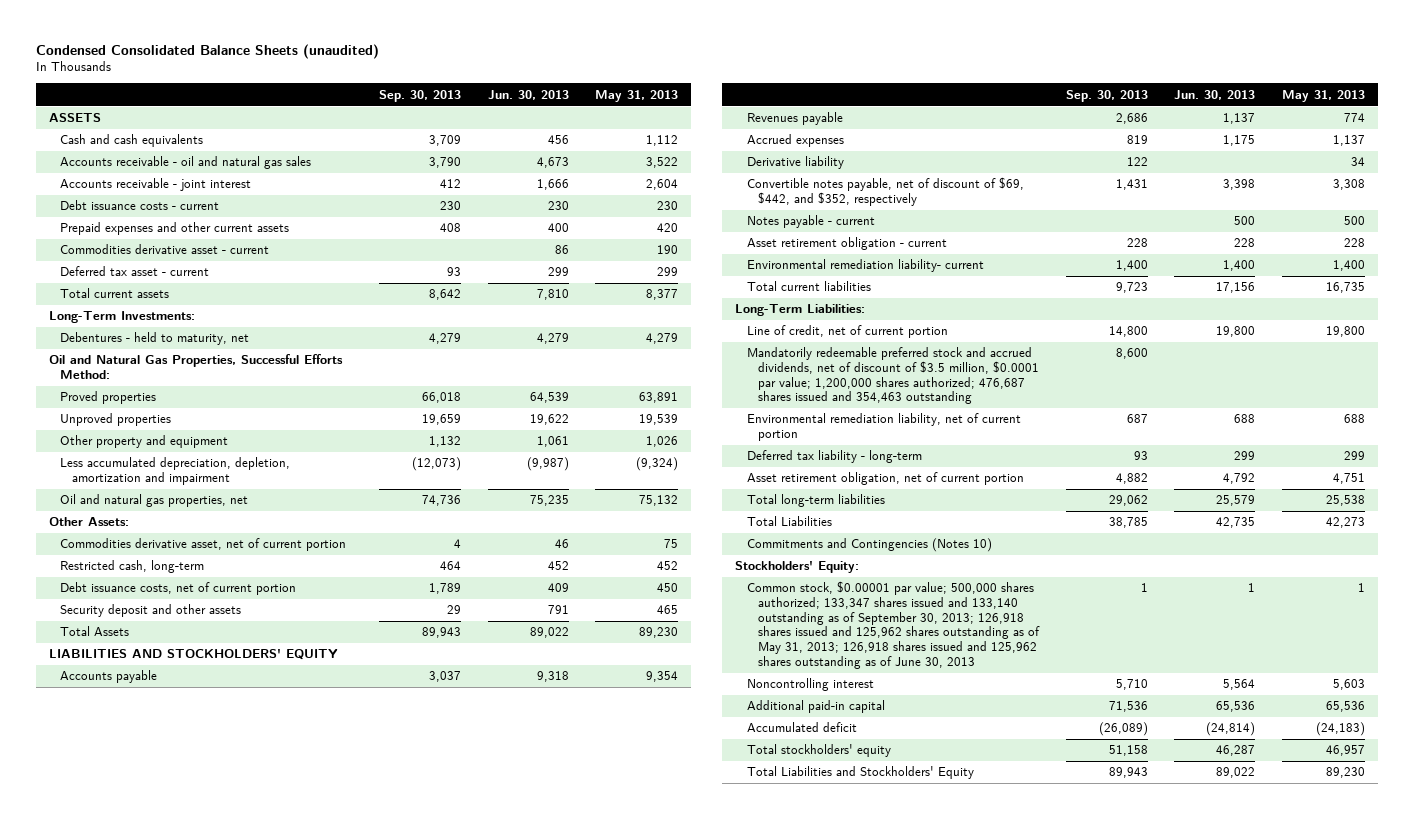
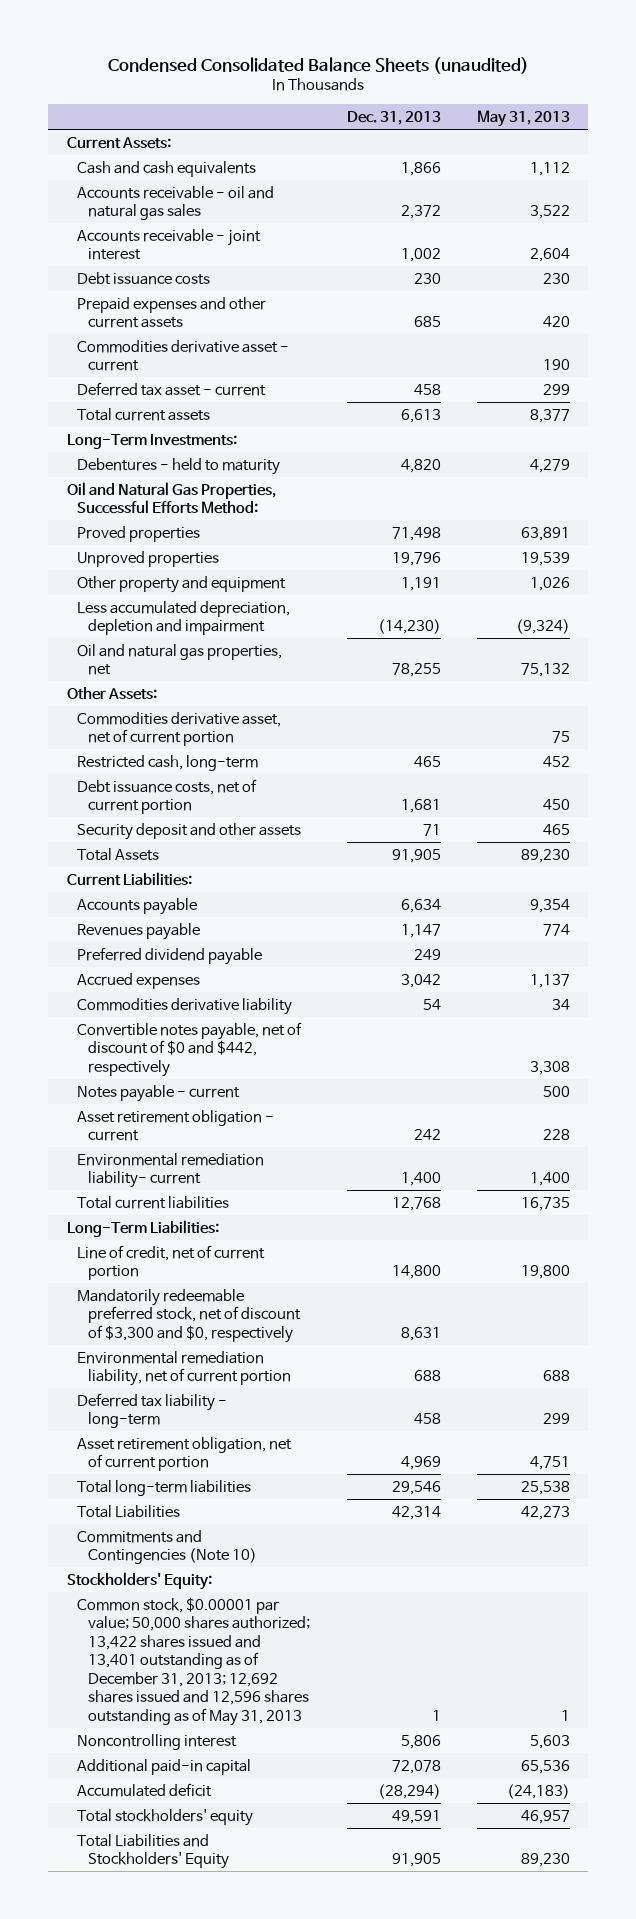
- | Sep. 30, 2013 | Jun. 30, 2013 | May 31, 2013
+ | Dec. 31, 2013 | May 31, 2013
- ASSETS
+ Current Assets:
- Debt issuance costs - current | 230 | 230 | 230
+ Debt issuance costs | 230 | 230
- Debentures - held to maturity, net | 4,279 | 4,279 | 4,279
+ Debentures - held to maturity | 4,820 | 4,279
- Less accumulated depreciation, depletion, amortization and impairment | (12,073) | (9,987) | (9,324)
+ Less accumulated depreciation, depletion and impairment | (14,230) | (9,324)
- LIABILITIES AND STOCKHOLDERS' EQUITY
+ Current Liabilities:
+ Preferred dividend payable | 249 |
- Derivative liability | 122 | | 34
- Convertible notes payable, net of discount of $69, $442, and $352, respectively | 1,431 | 3,398 | 3,308
+ Commodities derivative liability | 54 | 34
+ Convertible notes payable, net of discount of $0 and $442, respectively | | 3,308
- Mandatorily redeemable preferred stock and accrued dividends, net of discount of $3.5 million, $0.0001 par value; 1,200,000 shares authorized; 476,687 shares issued and 354,463 outstanding | 8,600 | |
+ Mandatorily redeemable preferred stock, net of discount of $3,300 and $0, respectively | 8,631 |
- Commitments and Contingencies (Notes 10)
+ Commitments and Contingencies (Note 10)
- Common stock, $0.00001 par value; 500,000 shares authorized; 133,347 shares issued and 133,140 outstanding as of September 30, 2013; 126,918 shares issued and 125,962 shares outstanding as of May 31, 2013; 126,918 shares issued and 125,962 shares outstanding as of June 30, 2013 | 1 | 1 | 1
+ Common stock, $0.00001 par value; 50,000 shares authorized; 13,422 shares issued and 13,401 outstanding as of December 31, 2013; 12,692 shares issued and 12,596 shares outstanding as of May 31, 2013 | 1 | 1

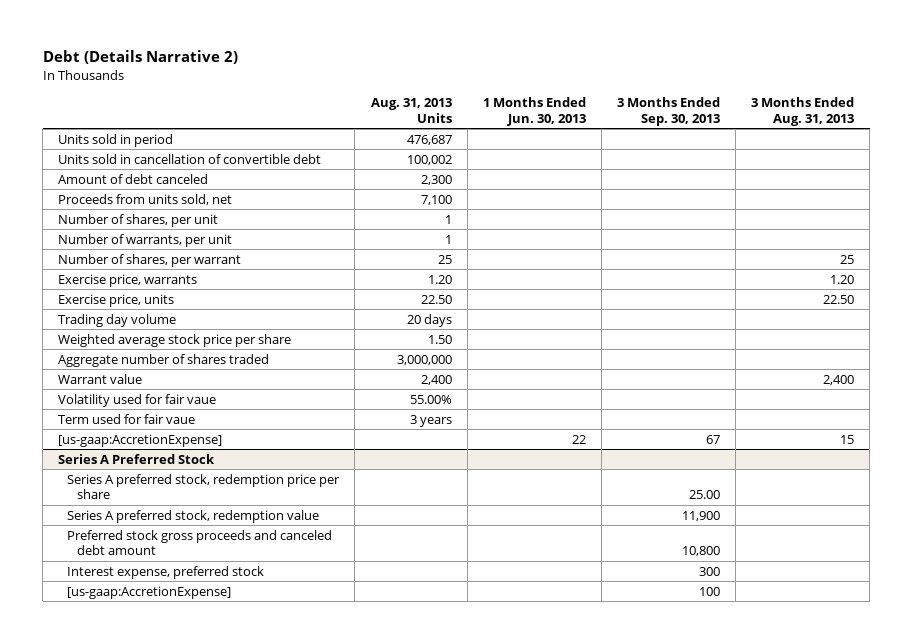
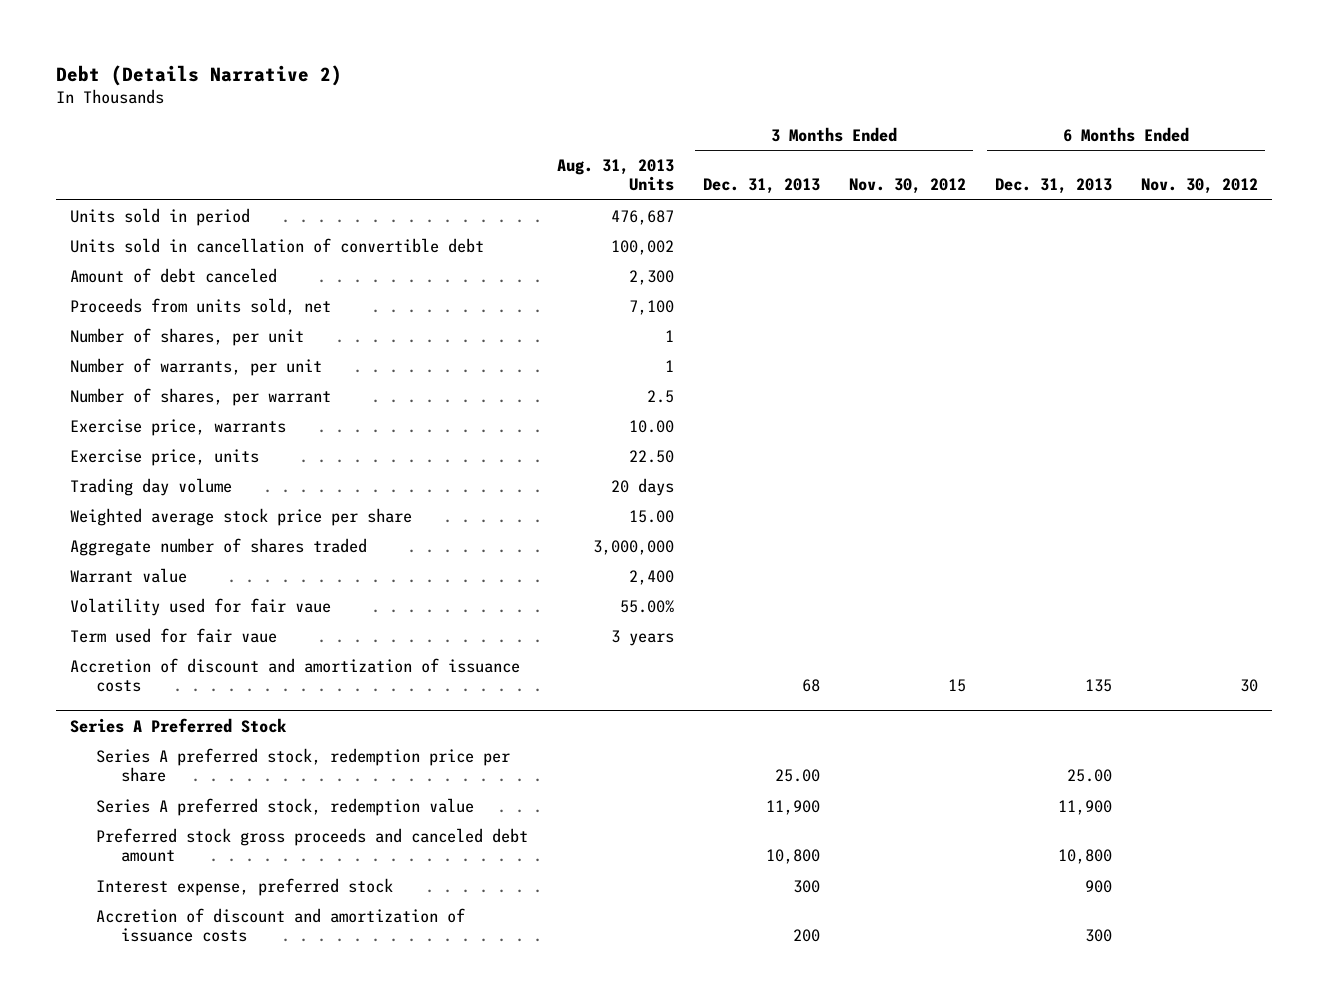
- | Aug. 31, 2013 Units | 1 Months Ended Jun. 30, 2013 | 3 Months Ended Sep. 30, 2013 | 3 Months Ended Aug. 31, 2013
+ | Aug. 31, 2013 Units | 3 Months Ended Dec. 31, 2013 | 3 Months Ended Nov. 30, 2012 | 6 Months Ended Dec. 31, 2013 | 6 Months Ended Nov. 30, 2012
- Number of shares, per warrant | 25 | | | 25
- Exercise price, warrants | 1.20 | | | 1.20
+ Number of shares, per warrant | 2.5 | | | |
+ Exercise price, warrants | 10.00 | | | |
- Weighted average stock price per share | 1.50 | | |
+ Weighted average stock price per share | 15.00 | | | |
- [us-gaap:AccretionExpense] | | 22 | 67 | 15
+ Accretion of discount and amortization of issuance costs | | 68 | 15 | 135 | 30
@ Series A Preferred Stock
- [us-gaap:AccretionExpense] | | | 100 |
+ Accretion of discount and amortization of issuance costs | | 200 | | 300 |

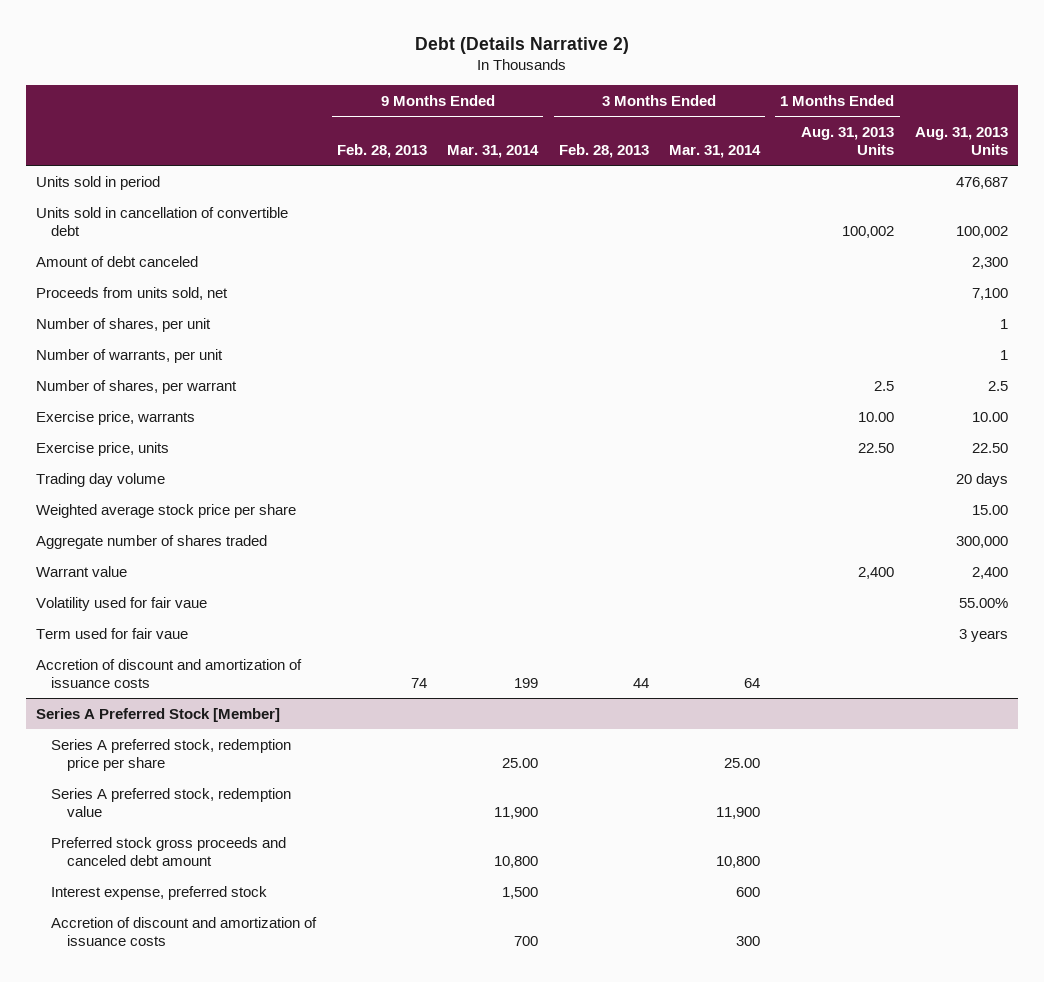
- | Aug. 31, 2013 Units | 3 Months Ended Dec. 31, 2013 | 3 Months Ended Nov. 30, 2012 | 6 Months Ended Dec. 31, 2013 | 6 Months Ended Nov. 30, 2012
+ | 9 Months Ended Feb. 28, 2013 | 9 Months Ended Mar. 31, 2014 | 3 Months Ended Feb. 28, 2013 | 3 Months Ended Mar. 31, 2014 | 1 Months Ended Aug. 31, 2013 Units | Aug. 31, 2013 Units
- Aggregate number of shares traded | 3,000,000 | | | |
+ Aggregate number of shares traded | | | | | | 300,000
- Series A Preferred Stock
+ Series A Preferred Stock [Member]

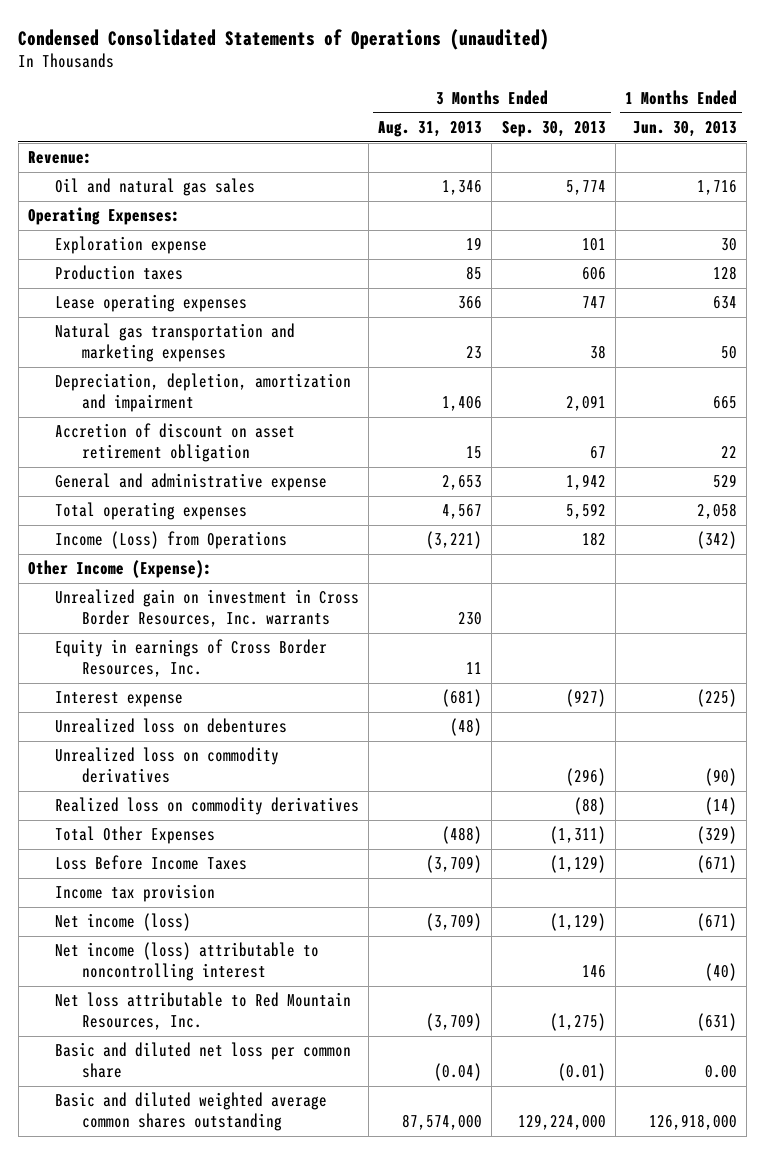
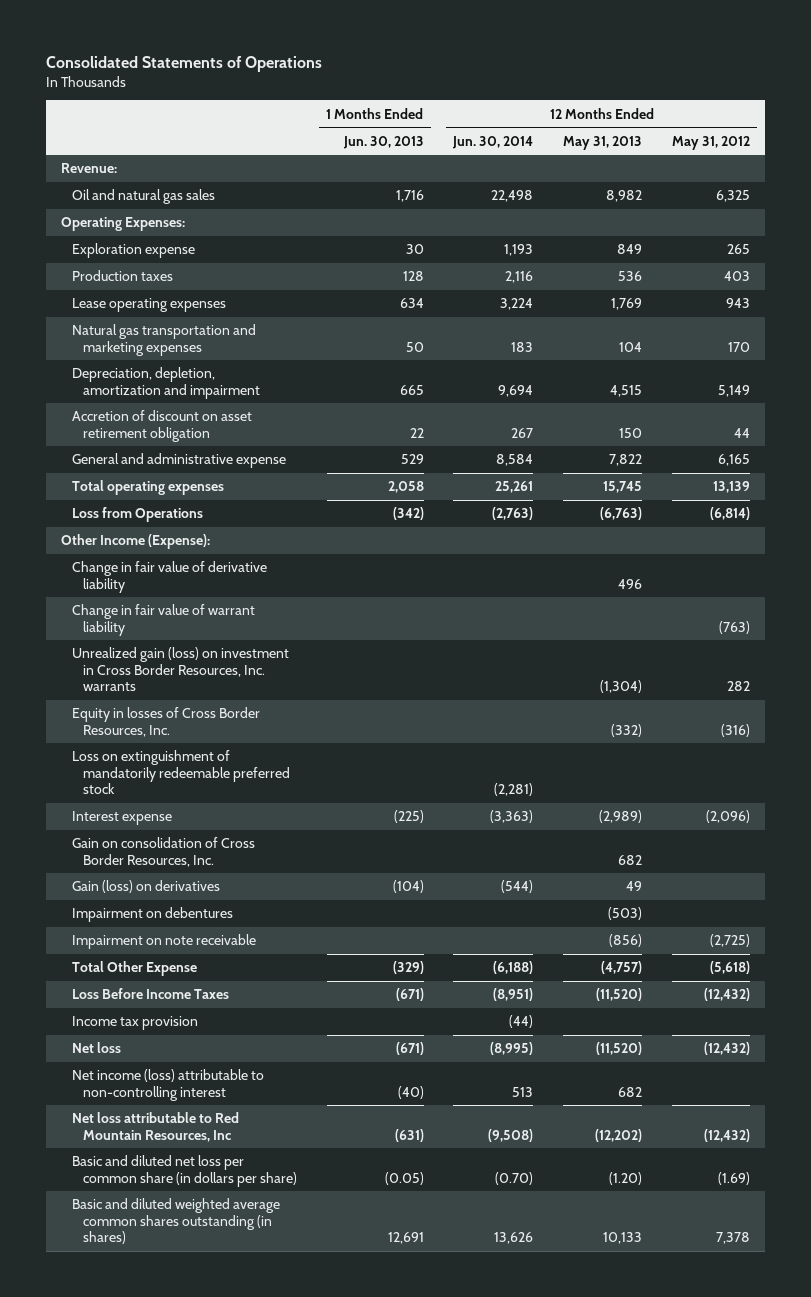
- Condensed Consolidated Statements of Operations (unaudited)
+ Consolidated Statements of Operations
- | 3 Months Ended Aug. 31, 2013 | 3 Months Ended Sep. 30, 2013 | 1 Months Ended Jun. 30, 2013
+ | 1 Months Ended Jun. 30, 2013 | 12 Months Ended Jun. 30, 2014 | 12 Months Ended May 31, 2013 | 12 Months Ended May 31, 2012
- Income (Loss) from Operations | (3,221) | 182 | (342)
+ Loss from Operations | (342) | (2,763) | (6,763) | (6,814)
- Unrealized gain on investment in Cross Border Resources, Inc. warrants | 230 | |
- Equity in earnings of Cross Border Resources, Inc. | 11 | |
+ Change in fair value of derivative liability | | | 496 |
+ Change in fair value of warrant liability | | | | (763)
+ Unrealized gain (loss) on investment in Cross Border Resources, Inc. warrants | | | (1,304) | 282
+ Equity in losses of Cross Border Resources, Inc. | | | (332) | (316)
+ Loss on extinguishment of mandatorily redeemable preferred stock | | (2,281) | |
- Unrealized loss on debentures | (48) | |
- Unrealized loss on commodity derivatives | | (296) | (90)
- Realized loss on commodity derivatives | | (88) | (14)
- Total Other Expenses | (488) | (1,311) | (329)
+ Gain on consolidation of Cross Border Resources, Inc. | | | 682 |
+ Gain (loss) on derivatives | (104) | (544) | 49 |
+ Impairment on debentures | | | (503) |
+ Impairment on note receivable | | | (856) | (2,725)
+ Total Other Expense | (329) | (6,188) | (4,757) | (5,618)
- Net income (loss) | (3,709) | (1,129) | (671)
- Net income (loss) attributable to noncontrolling interest | | 146 | (40)
- Net loss attributable to Red Mountain Resources, Inc. | (3,709) | (1,275) | (631)
- Basic and diluted net loss per common share | (0.04) | (0.01) | 0.00
- Basic and diluted weighted average common shares outstanding | 87,574,000 | 129,224,000 | 126,918,000
+ Net loss | (671) | (8,995) | (11,520) | (12,432)
+ Net income (loss) attributable to non-controlling interest | (40) | 513 | 682 |
+ Net loss attributable to Red Mountain Resources, Inc | (631) | (9,508) | (12,202) | (12,432)
+ Basic and diluted net loss per common share (in dollars per share) | (0.05) | (0.70) | (1.20) | (1.69)
+ Basic and diluted weighted average common shares outstanding (in shares) | 12,691 | 13,626 | 10,133 | 7,378

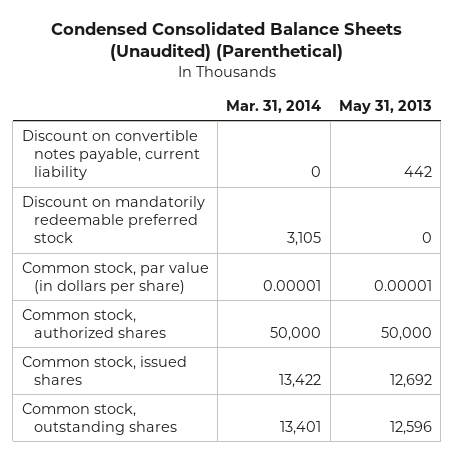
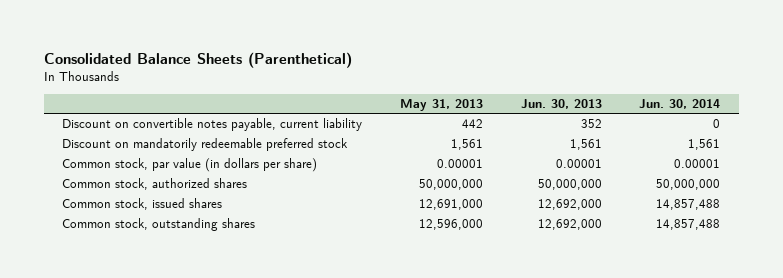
- Condensed Consolidated Balance Sheets (Unaudited) (Parenthetical)
+ Consolidated Balance Sheets (Parenthetical)
- | Mar. 31, 2014 | May 31, 2013
+ | May 31, 2013 | Jun. 30, 2013 | Jun. 30, 2014
- Discount on mandatorily redeemable preferred stock | 3,105 | 0
+ Discount on mandatorily redeemable preferred stock | 1,561 | 1,561 | 1,561
- Common stock, authorized shares | 50,000 | 50,000
- Common stock, issued shares | 13,422 | 12,692
- Common stock, outstanding shares | 13,401 | 12,596
+ Common stock, authorized shares | 50,000,000 | 50,000,000 | 50,000,000
+ Common stock, issued shares | 12,691,000 | 12,692,000 | 14,857,488
+ Common stock, outstanding shares | 12,596,000 | 12,692,000 | 14,857,488

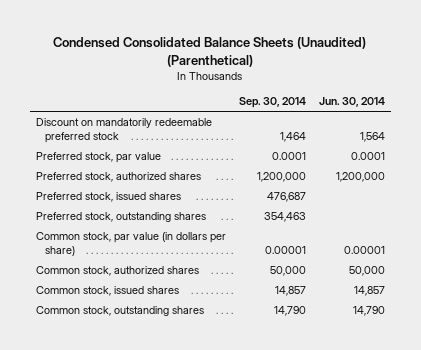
- Consolidated Balance Sheets (Parenthetical)
+ Condensed Consolidated Balance Sheets (Unaudited) (Parenthetical)
- | May 31, 2013 | Jun. 30, 2013 | Jun. 30, 2014
+ | Sep. 30, 2014 | Jun. 30, 2014
- Discount on convertible notes payable, current liability | 442 | 352 | 0
- Discount on mandatorily redeemable preferred stock | 1,561 | 1,561 | 1,561
+ Discount on mandatorily redeemable preferred stock | 1,464 | 1,564
+ Preferred stock, par value | 0.0001 | 0.0001
+ Preferred stock, authorized shares | 1,200,000 | 1,200,000
+ Preferred stock, issued shares | 476,687 |
+ Preferred stock, outstanding shares | 354,463 |
- Common stock, authorized shares | 50,000,000 | 50,000,000 | 50,000,000
- Common stock, issued shares | 12,691,000 | 12,692,000 | 14,857,488
- Common stock, outstanding shares | 12,596,000 | 12,692,000 | 14,857,488
+ Common stock, authorized shares | 50,000 | 50,000
+ Common stock, issued shares | 14,857 | 14,857
+ Common stock, outstanding shares | 14,790 | 14,790

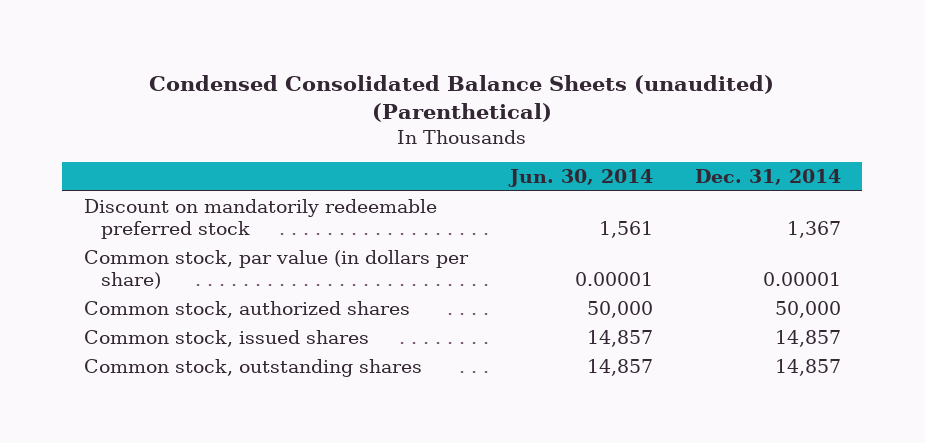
- Condensed Consolidated Balance Sheets (Unaudited) (Parenthetical)
+ Condensed Consolidated Balance Sheets (unaudited) (Parenthetical)
- | Sep. 30, 2014 | Jun. 30, 2014
+ | Jun. 30, 2014 | Dec. 31, 2014
- Discount on mandatorily redeemable preferred stock | 1,464 | 1,564
- Preferred stock, par value | 0.0001 | 0.0001
- Preferred stock, authorized shares | 1,200,000 | 1,200,000
- Preferred stock, issued shares | 476,687 |
- Preferred stock, outstanding shares | 354,463 |
+ Discount on mandatorily redeemable preferred stock | 1,561 | 1,367
- Common stock, outstanding shares | 14,790 | 14,790
+ Common stock, outstanding shares | 14,857 | 14,857

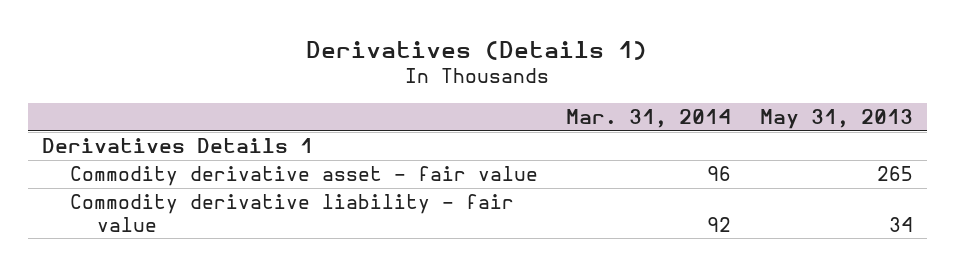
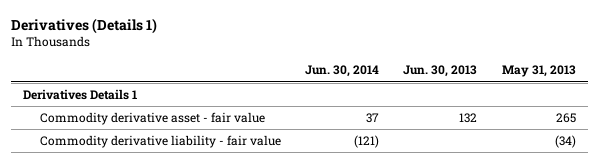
- | Mar. 31, 2014 | May 31, 2013
+ | Jun. 30, 2014 | Jun. 30, 2013 | May 31, 2013
- Commodity derivative liability - fair value | 92 | 34
+ Commodity derivative liability - fair value | (121) | | (34)

